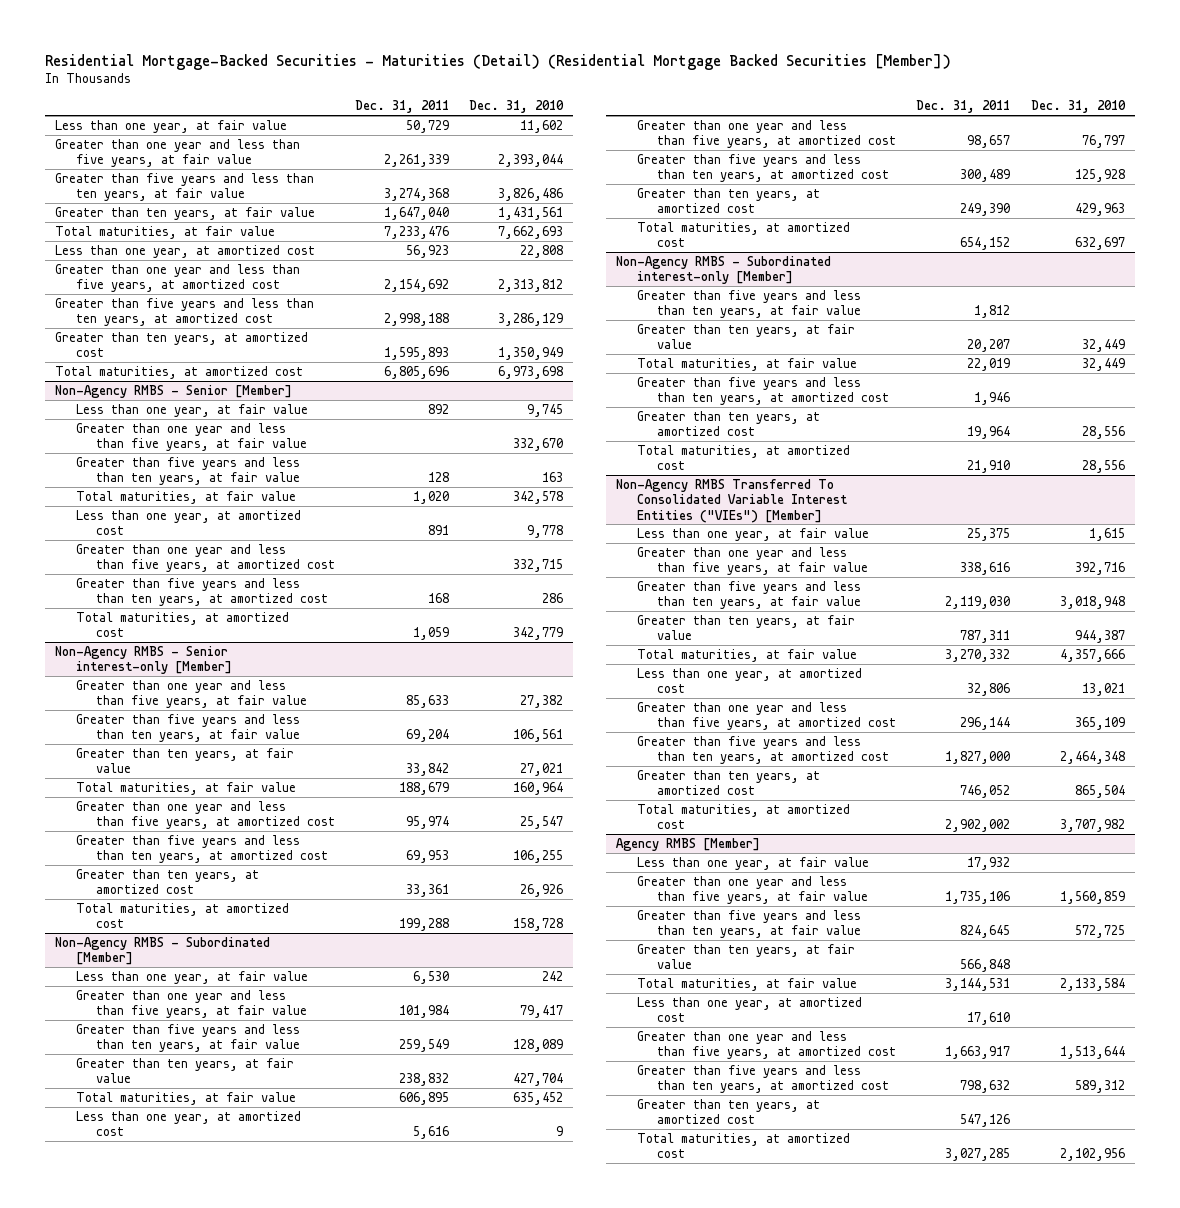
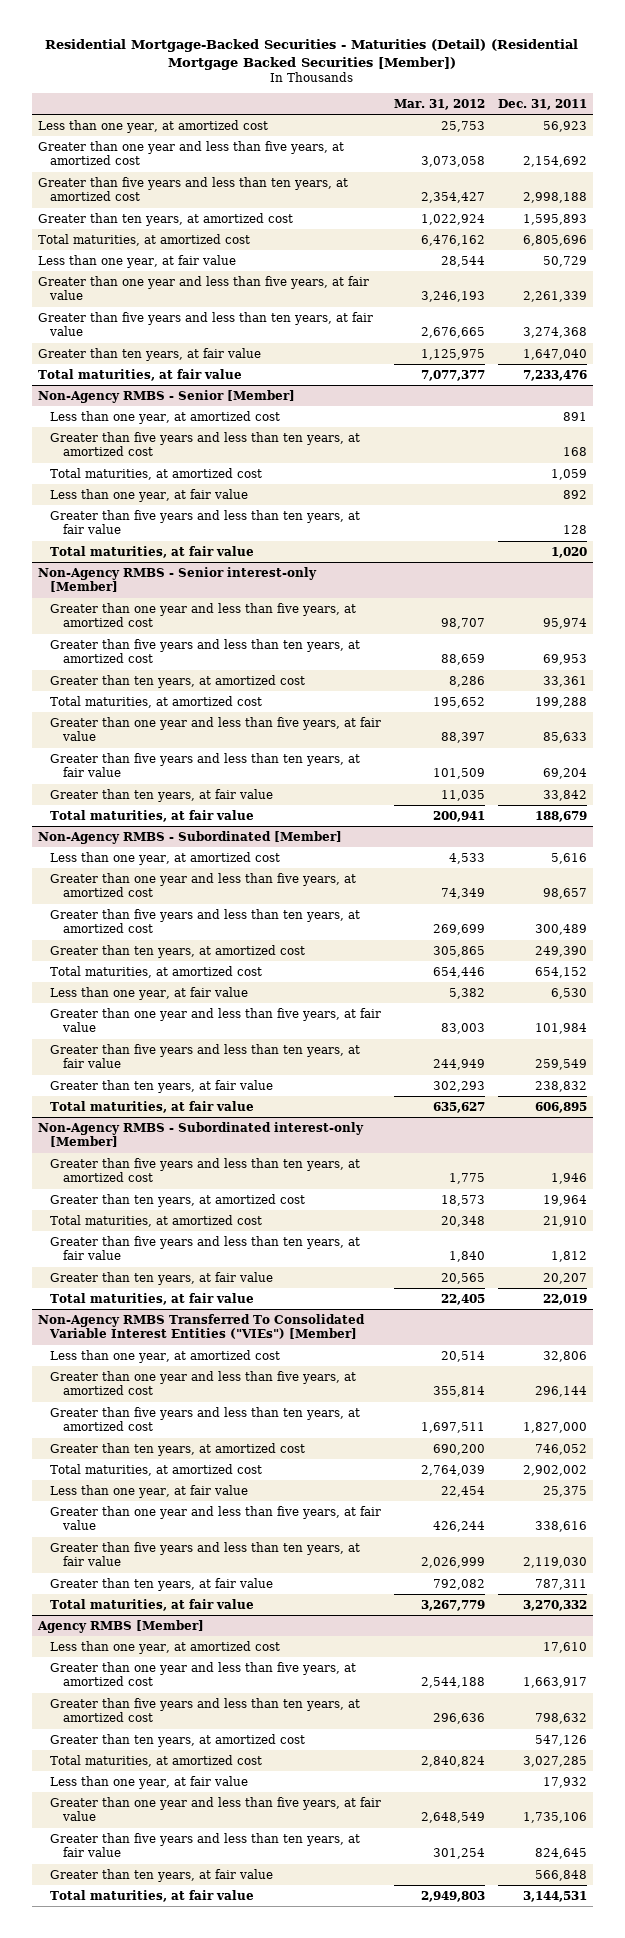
- | Dec. 31, 2011 | Dec. 31, 2010
+ | Mar. 31, 2012 | Dec. 31, 2011
moved down: Less than one year, at fair value | 28,544 | 50,729
moved down: Greater than one year and less than five years, at fair value | 3,246,193 | 2,261,339
moved down: Greater than five years and less than ten years, at fair value | 2,676,665 | 3,274,368
moved down: Greater than ten years, at fair value | 1,125,975 | 1,647,040
moved down: Total maturities, at fair value | 7,077,377 | 7,233,476
@ Non-Agency RMBS - Senior [Member]
- Greater than one year and less than five years, at fair value | | 332,670
- Greater than one year and less than five years, at amortized cost | | 332,715
moved down: Less than one year, at fair value | | 892
moved down: Greater than five years and less than ten years, at fair value | | 128
moved down: Total maturities, at fair value | | 1,020
@ Non-Agency RMBS - Senior interest-only [Member]
moved down: Greater than one year and less than five years, at fair value | 88,397 | 85,633
moved down: Greater than five years and less than ten years, at fair value | 101,509 | 69,204
moved down: Greater than ten years, at fair value | 11,035 | 33,842
moved down: Total maturities, at fair value | 200,941 | 188,679
@ Non-Agency RMBS - Subordinated [Member]
moved down: Less than one year, at fair value | 5,382 | 6,530
moved down: Greater than one year and less than five years, at fair value | 83,003 | 101,984
moved down: Greater than five years and less than ten years, at fair value | 244,949 | 259,549
moved down: Greater than ten years, at fair value | 302,293 | 238,832
moved down: Total maturities, at fair value | 635,627 | 606,895
@ Non-Agency RMBS - Subordinated interest-only [Member]
moved down: Greater than five years and less than ten years, at fair value | 1,840 | 1,812
moved down: Greater than ten years, at fair value | 20,565 | 20,207
moved down: Total maturities, at fair value | 22,405 | 22,019
@ Non-Agency RMBS Transferred To Consolidated Variable Interest Entities ("VIEs") [Member]
moved down: Less than one year, at fair value | 22,454 | 25,375
moved down: Greater than one year and less than five years, at fair value | 426,244 | 338,616
moved down: Greater than five years and less than ten years, at fair value | 2,026,999 | 2,119,030
moved down: Greater than ten years, at fair value | 792,082 | 787,311
moved down: Total maturities, at fair value | 3,267,779 | 3,270,332
@ Agency RMBS [Member]
moved down: Less than one year, at fair value | | 17,932
moved down: Greater than one year and less than five years, at fair value | 2,648,549 | 1,735,106
moved down: Greater than five years and less than ten years, at fair value | 301,254 | 824,645
moved down: Greater than ten years, at fair value | | 566,848
moved down: Total maturities, at fair value | 2,949,803 | 3,144,531

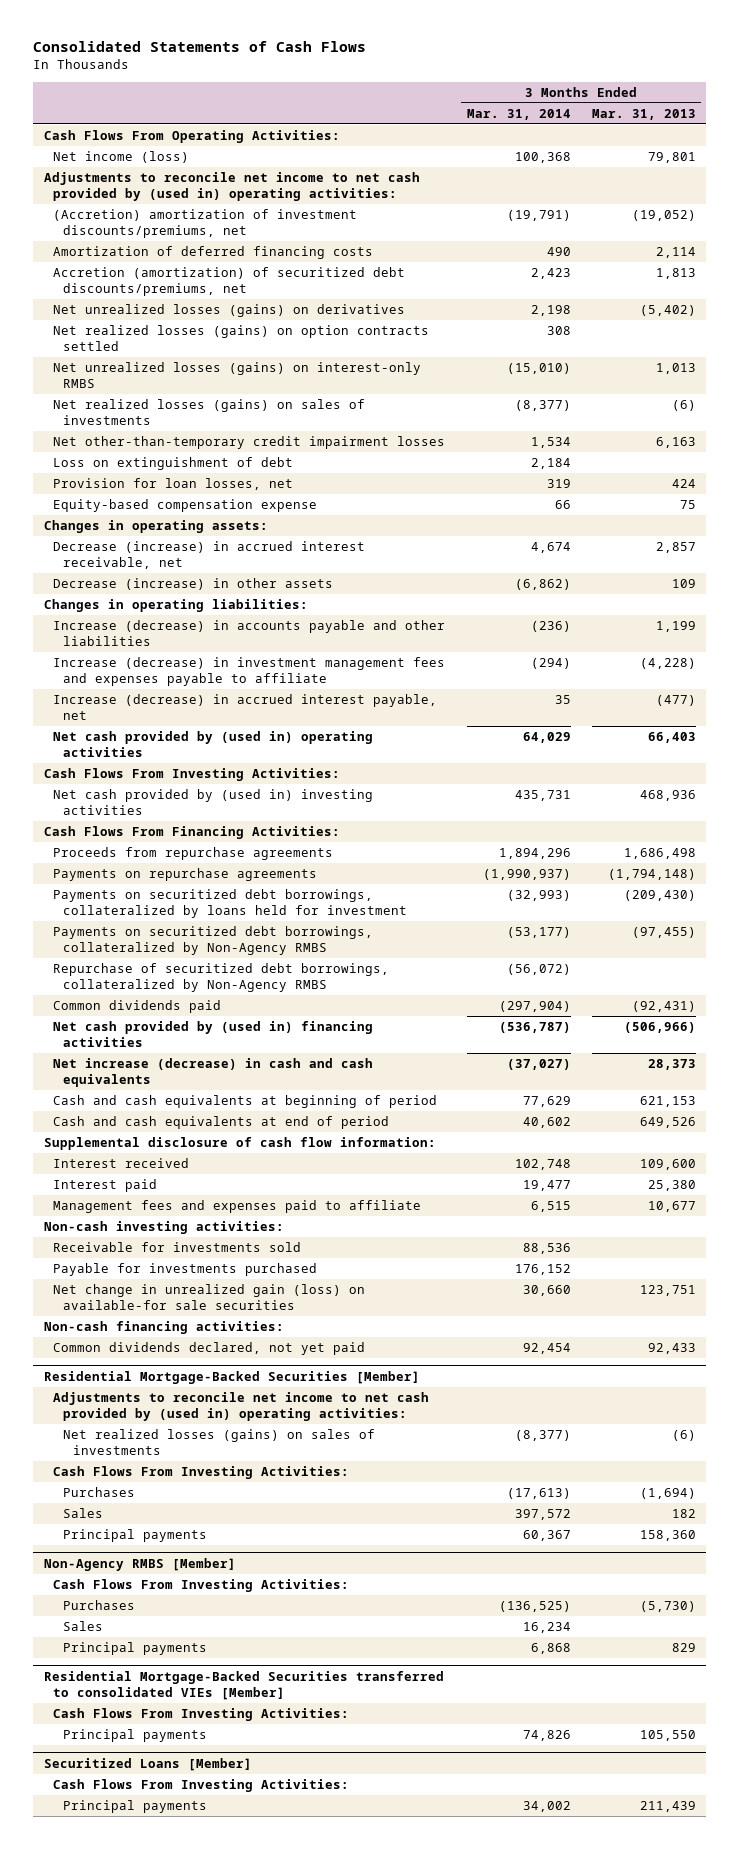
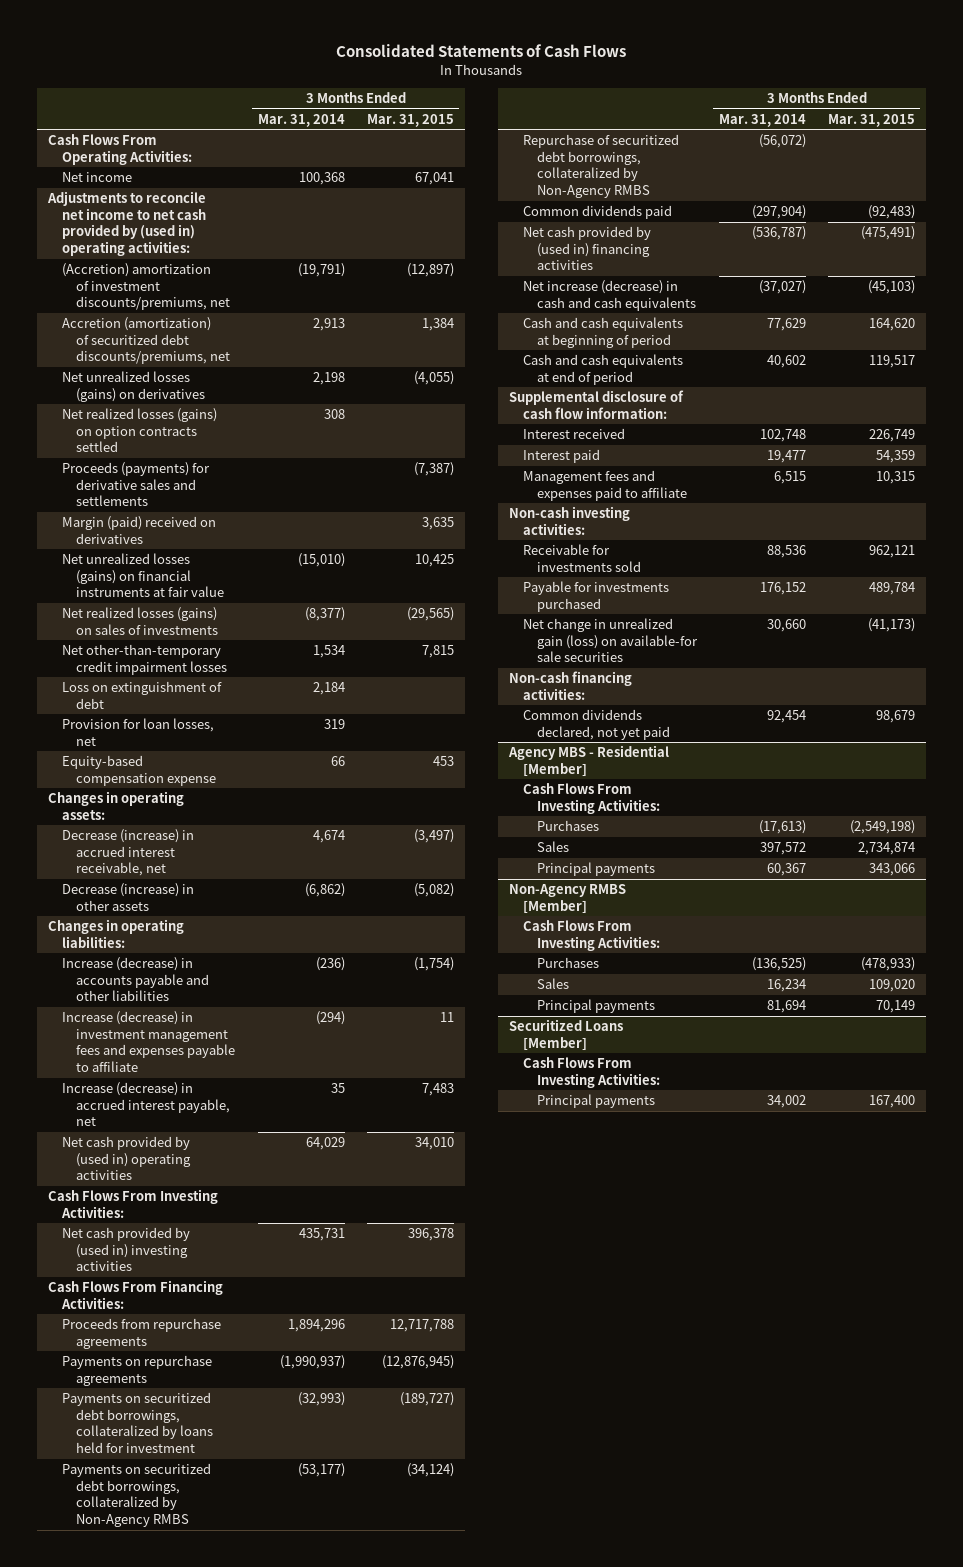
- | 3 Months Ended Mar. 31, 2014 | 3 Months Ended Mar. 31, 2013
+ | 3 Months Ended Mar. 31, 2014 | 3 Months Ended Mar. 31, 2015
- Net income (loss) | 100,368 | 79,801
+ Net income | 100,368 | 67,041
- Amortization of deferred financing costs | 490 | 2,114
- Accretion (amortization) of securitized debt discounts/premiums, net | 2,423 | 1,813
+ Accretion (amortization) of securitized debt discounts/premiums, net | 2,913 | 1,384
- Net unrealized losses (gains) on interest-only RMBS | (15,010) | 1,013
+ Proceeds (payments) for derivative sales and settlements | | (7,387)
+ Margin (paid) received on derivatives | | 3,635
+ Net unrealized losses (gains) on financial instruments at fair value | (15,010) | 10,425
- Residential Mortgage-Backed Securities [Member]
- Adjustments to reconcile net income to net cash provided by (used in) operating activities:
- Net realized losses (gains) on sales of investments | (8,377) | (6)
+ Agency MBS - Residential [Member]
@ Non-Agency RMBS [Member]
- Principal payments | 6,868 | 829
- Residential Mortgage-Backed Securities transferred to consolidated VIEs [Member]
- Cash Flows From Investing Activities:
- Principal payments | 74,826 | 105,550
@ Non-Agency RMBS [Member]
+ Principal payments | 81,694 | 70,149

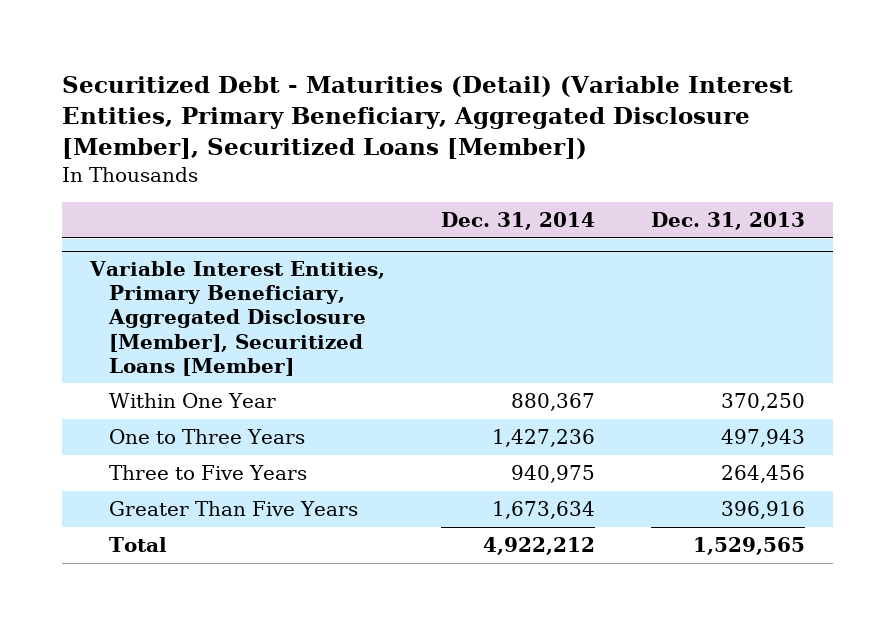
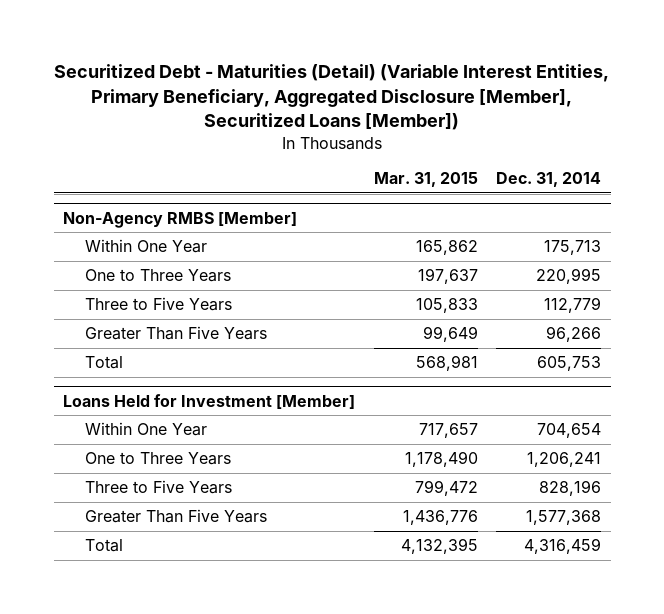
- | Dec. 31, 2014 | Dec. 31, 2013
+ | Mar. 31, 2015 | Dec. 31, 2014
- Variable Interest Entities, Primary Beneficiary, Aggregated Disclosure [Member], Securitized Loans [Member]
- Within One Year | 880,367 | 370,250
- One to Three Years | 1,427,236 | 497,943
- Three to Five Years | 940,975 | 264,456
- Greater Than Five Years | 1,673,634 | 396,916
- Total | 4,922,212 | 1,529,565
+ Non-Agency RMBS [Member]
+ Within One Year | 165,862 | 175,713
+ One to Three Years | 197,637 | 220,995
+ Three to Five Years | 105,833 | 112,779
+ Greater Than Five Years | 99,649 | 96,266
+ Total | 568,981 | 605,753
+ Loans Held for Investment [Member]
+ Within One Year | 717,657 | 704,654
+ One to Three Years | 1,178,490 | 1,206,241
+ Three to Five Years | 799,472 | 828,196
+ Greater Than Five Years | 1,436,776 | 1,577,368
+ Total | 4,132,395 | 4,316,459

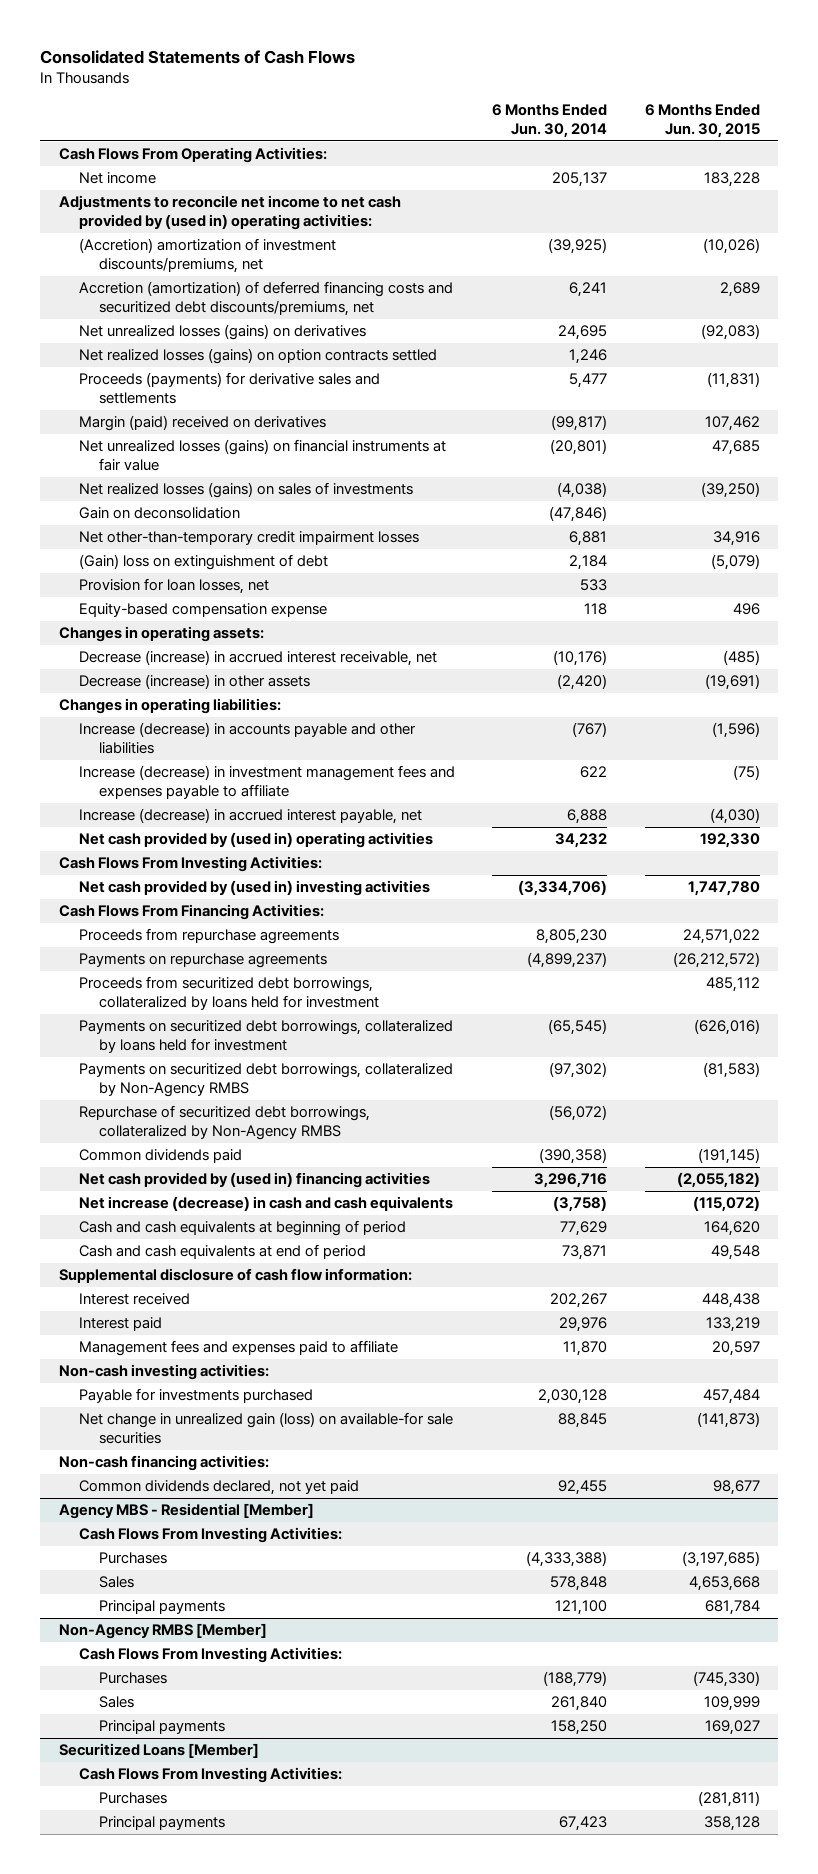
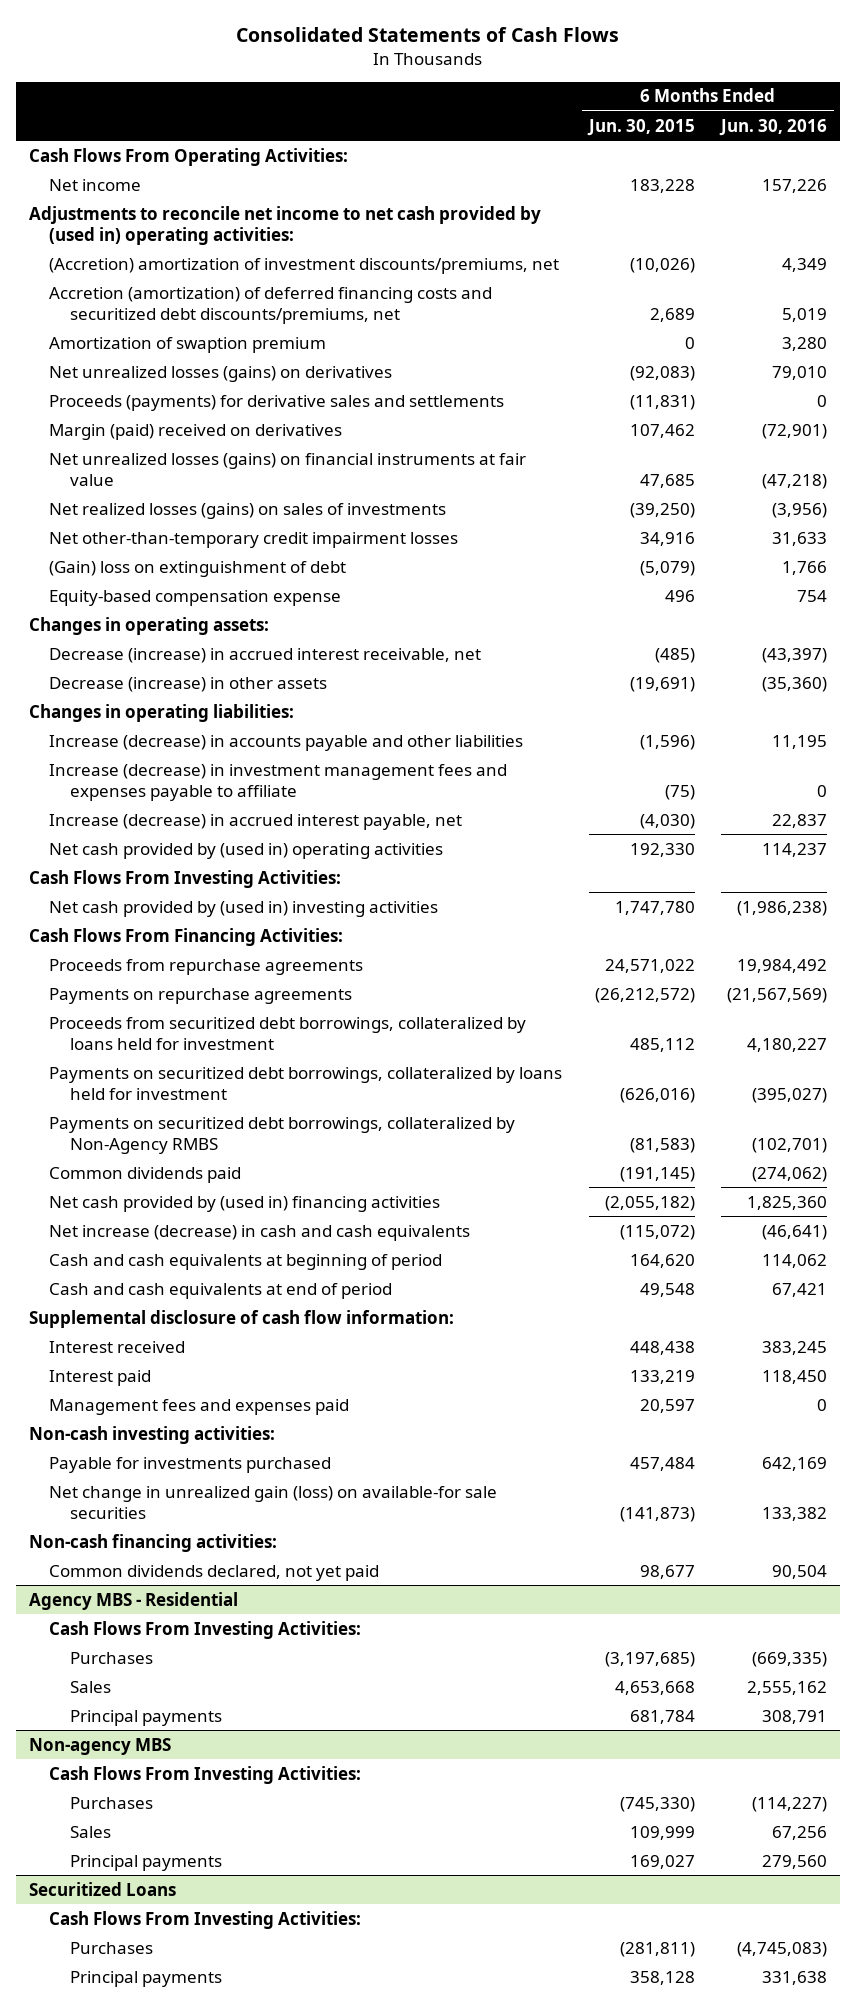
- | 6 Months Ended Jun. 30, 2014 | 6 Months Ended Jun. 30, 2015
+ | 6 Months Ended Jun. 30, 2015 | 6 Months Ended Jun. 30, 2016
+ Amortization of swaption premium | 0 | 3,280
- Net realized losses (gains) on option contracts settled | 1,246 |
- Gain on deconsolidation | (47,846) |
- Provision for loan losses, net | 533 |
- Repurchase of securitized debt borrowings, collateralized by Non-Agency RMBS | (56,072) |
- Management fees and expenses paid to affiliate | 11,870 | 20,597
+ Management fees and expenses paid | 20,597 | 0
- Agency MBS - Residential [Member]
+ Agency MBS - Residential
- Non-Agency RMBS [Member]
+ Non-agency MBS
- Securitized Loans [Member]
+ Securitized Loans

